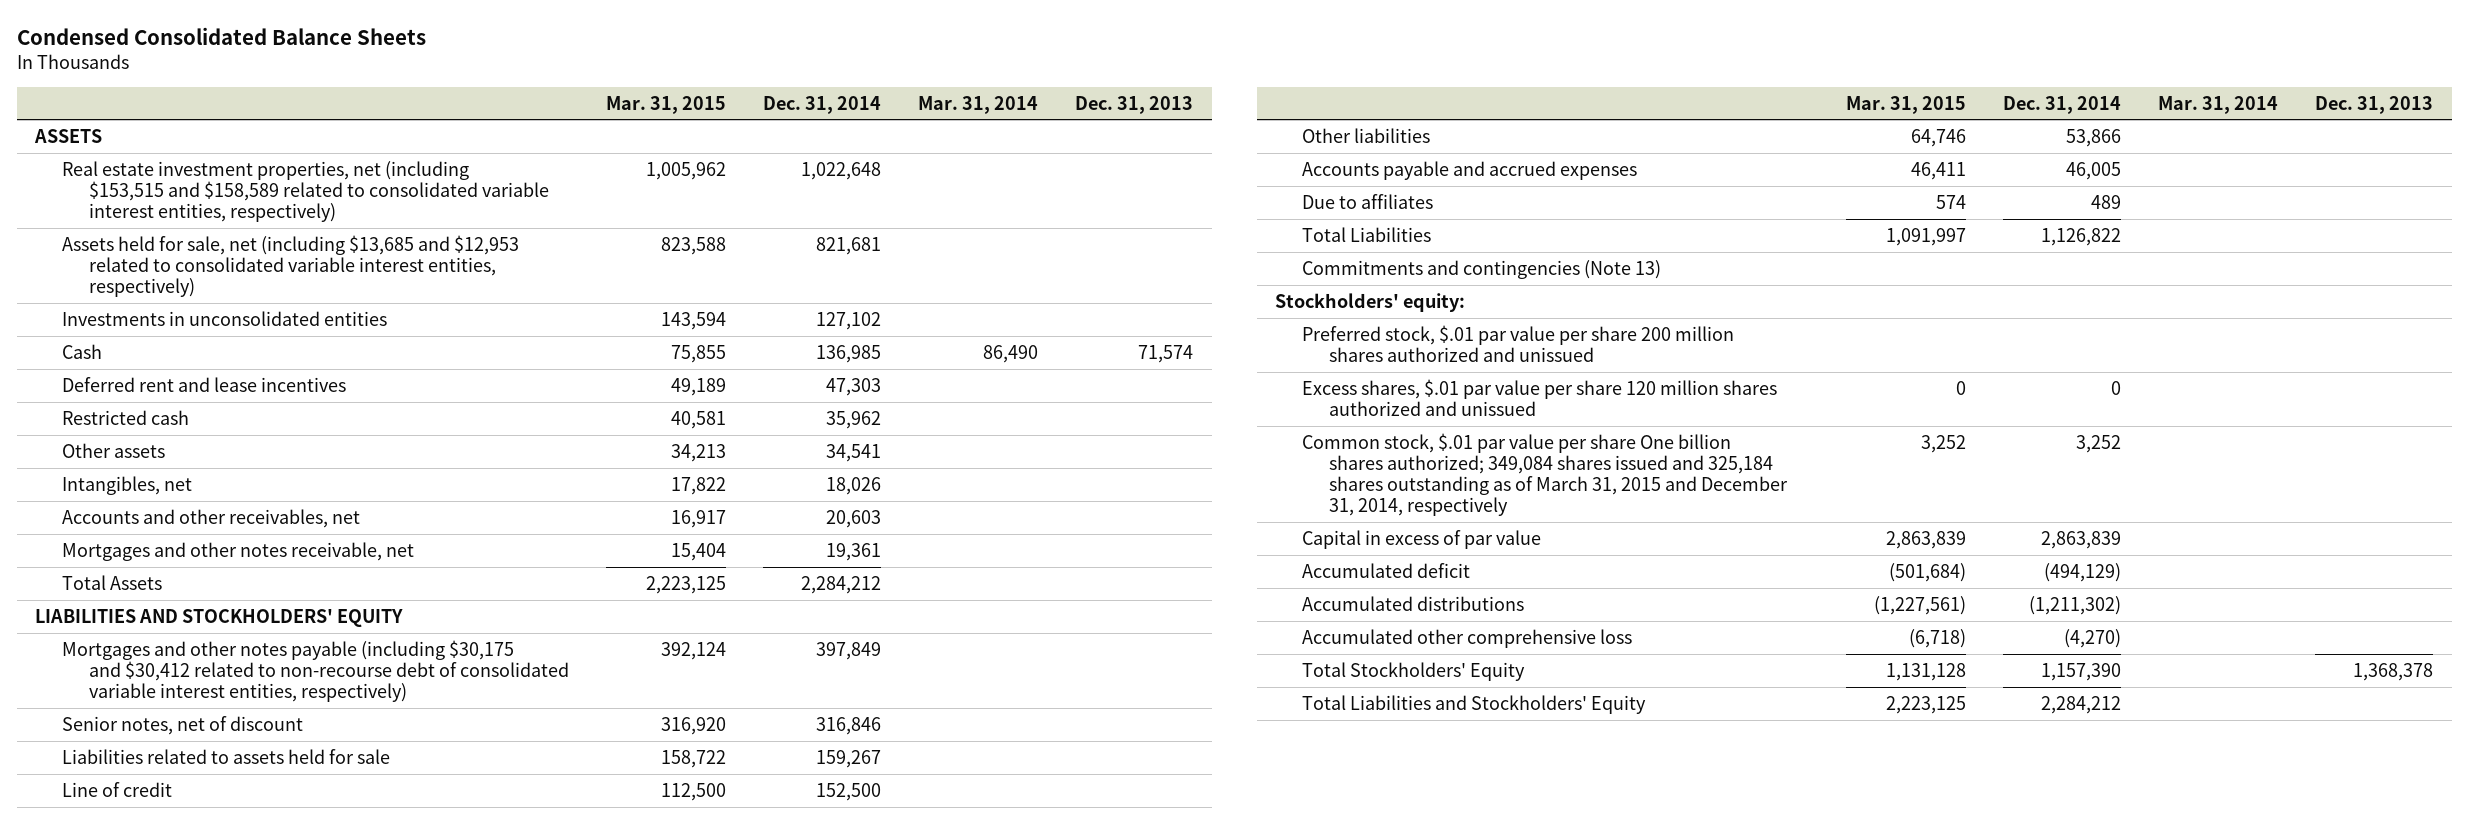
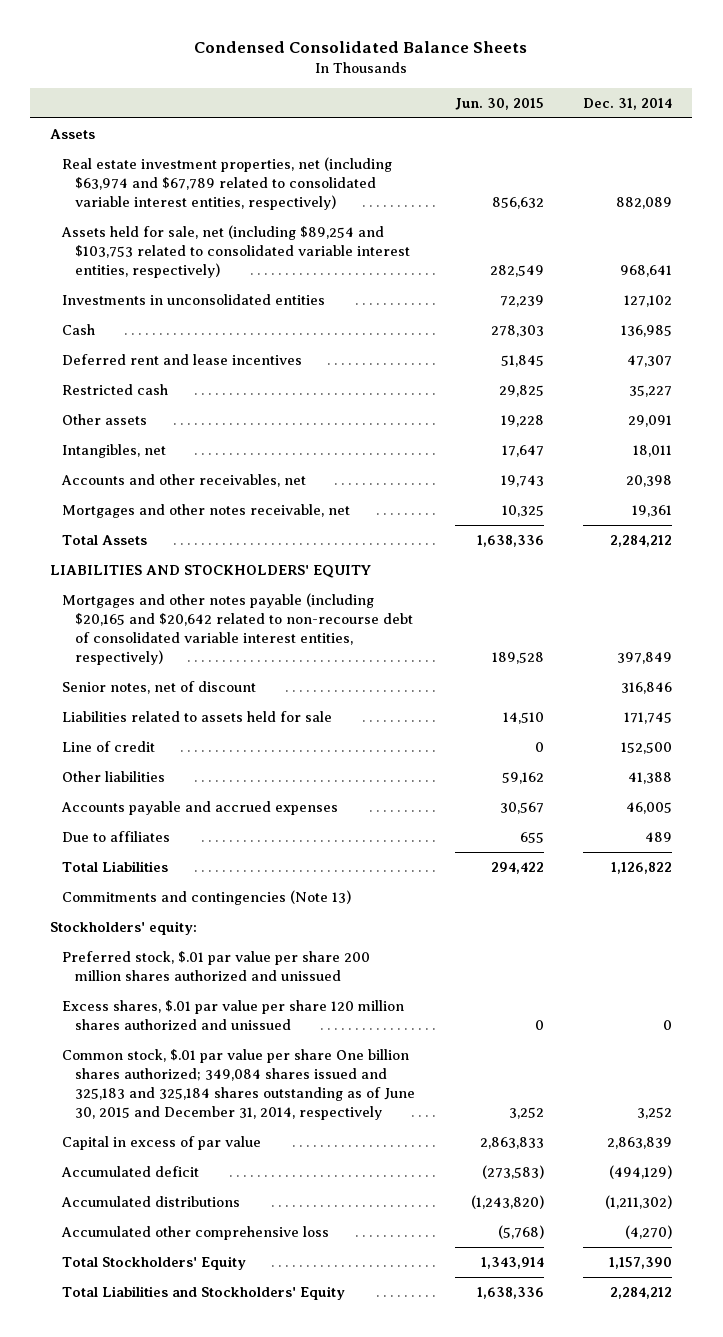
- | Mar. 31, 2015 | Dec. 31, 2014 | Mar. 31, 2014 | Dec. 31, 2013
+ | Jun. 30, 2015 | Dec. 31, 2014
- ASSETS
- Real estate investment properties, net (including $153,515 and $158,589 related to consolidated variable interest entities, respectively) | 1,005,962 | 1,022,648 | |
- Assets held for sale, net (including $13,685 and $12,953 related to consolidated variable interest entities, respectively) | 823,588 | 821,681 | |
+ Assets
+ Real estate investment properties, net (including $63,974 and $67,789 related to consolidated variable interest entities, respectively) | 856,632 | 882,089
+ Assets held for sale, net (including $89,254 and $103,753 related to consolidated variable interest entities, respectively) | 282,549 | 968,641
- Deferred rent and lease incentives | 49,189 | 47,303 | |
- Restricted cash | 40,581 | 35,962 | |
- Other assets | 34,213 | 34,541 | |
- Intangibles, net | 17,822 | 18,026 | |
- Accounts and other receivables, net | 16,917 | 20,603 | |
+ Deferred rent and lease incentives | 51,845 | 47,307
+ Restricted cash | 29,825 | 35,227
+ Other assets | 19,228 | 29,091
+ Intangibles, net | 17,647 | 18,011
+ Accounts and other receivables, net | 19,743 | 20,398
- Mortgages and other notes payable (including $30,175 and $30,412 related to non-recourse debt of consolidated variable interest entities, respectively) | 392,124 | 397,849 | |
+ Mortgages and other notes payable (including $20,165 and $20,642 related to non-recourse debt of consolidated variable interest entities, respectively) | 189,528 | 397,849
- Liabilities related to assets held for sale | 158,722 | 159,267 | |
+ Liabilities related to assets held for sale | 14,510 | 171,745
- Other liabilities | 64,746 | 53,866 | |
+ Other liabilities | 59,162 | 41,388
- Common stock, $.01 par value per share One billion shares authorized; 349,084 shares issued and 325,184 shares outstanding as of March 31, 2015 and December 31, 2014, respectively | 3,252 | 3,252 | |
+ Common stock, $.01 par value per share One billion shares authorized; 349,084 shares issued and 325,183 and 325,184 shares outstanding as of June 30, 2015 and December 31, 2014, respectively | 3,252 | 3,252

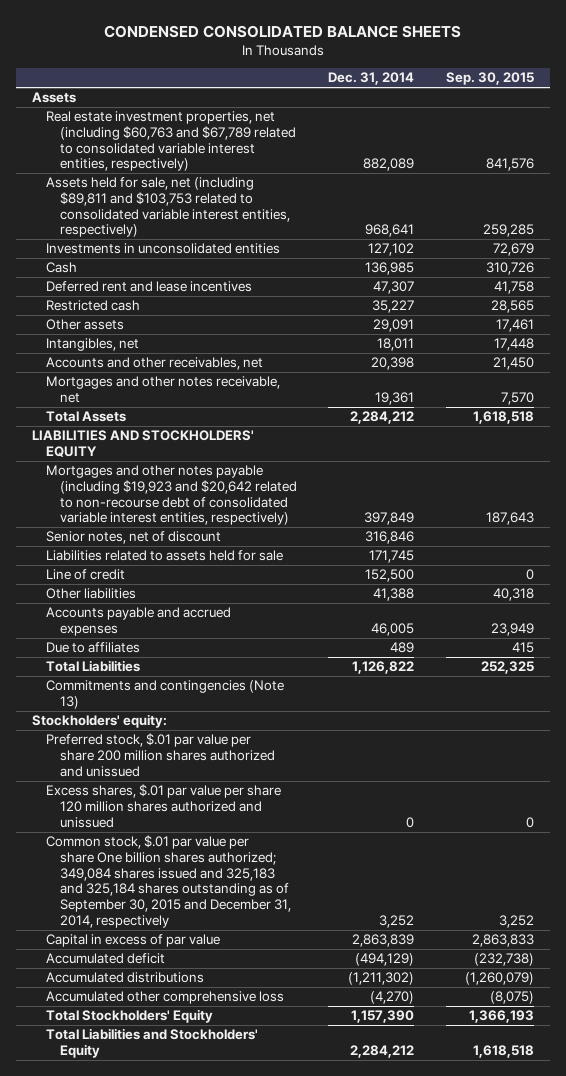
- Condensed Consolidated Balance Sheets
+ CONDENSED CONSOLIDATED BALANCE SHEETS
- | Jun. 30, 2015 | Dec. 31, 2014
+ | Dec. 31, 2014 | Sep. 30, 2015
- Real estate investment properties, net (including $63,974 and $67,789 related to consolidated variable interest entities, respectively) | 856,632 | 882,089
- Assets held for sale, net (including $89,254 and $103,753 related to consolidated variable interest entities, respectively) | 282,549 | 968,641
+ Real estate investment properties, net (including $60,763 and $67,789 related to consolidated variable interest entities, respectively) | 882,089 | 841,576
+ Assets held for sale, net (including $89,811 and $103,753 related to consolidated variable interest entities, respectively) | 968,641 | 259,285
- Mortgages and other notes payable (including $20,165 and $20,642 related to non-recourse debt of consolidated variable interest entities, respectively) | 189,528 | 397,849
+ Mortgages and other notes payable (including $19,923 and $20,642 related to non-recourse debt of consolidated variable interest entities, respectively) | 397,849 | 187,643
- Common stock, $.01 par value per share One billion shares authorized; 349,084 shares issued and 325,183 and 325,184 shares outstanding as of June 30, 2015 and December 31, 2014, respectively | 3,252 | 3,252
+ Common stock, $.01 par value per share One billion shares authorized; 349,084 shares issued and 325,183 and 325,184 shares outstanding as of September 30, 2015 and December 31, 2014, respectively | 3,252 | 3,252

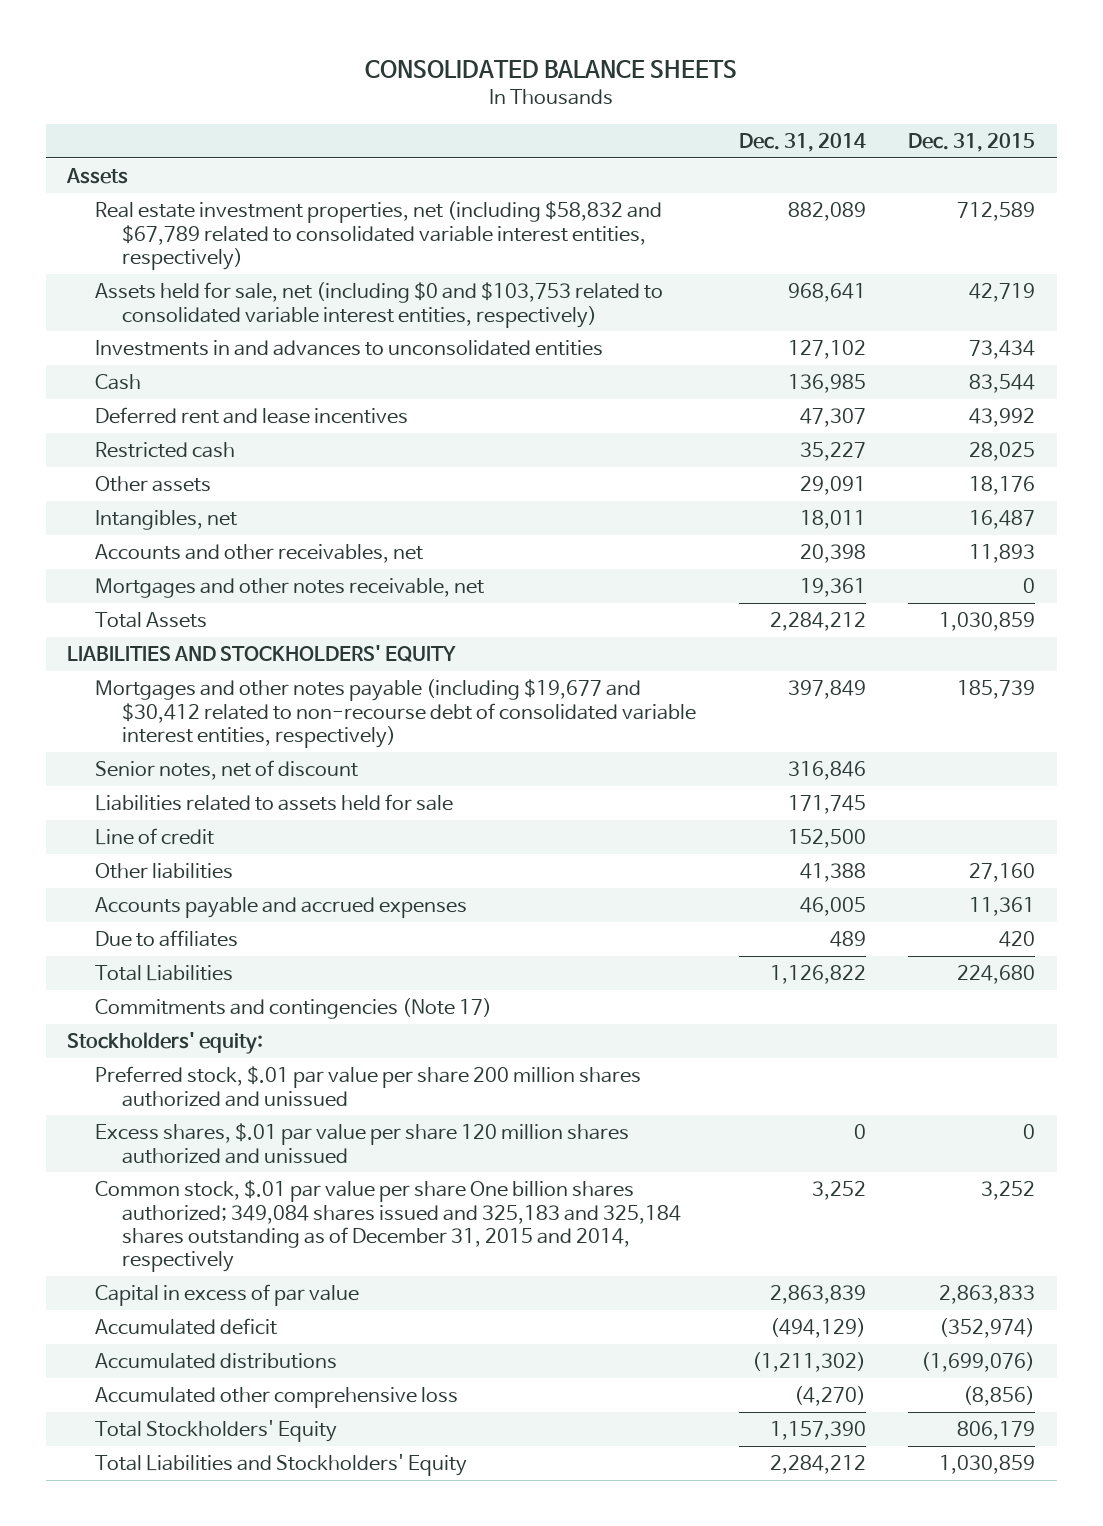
- CONDENSED CONSOLIDATED BALANCE SHEETS
+ CONSOLIDATED BALANCE SHEETS
- | Dec. 31, 2014 | Sep. 30, 2015
+ | Dec. 31, 2014 | Dec. 31, 2015
- Real estate investment properties, net (including $60,763 and $67,789 related to consolidated variable interest entities, respectively) | 882,089 | 841,576
- Assets held for sale, net (including $89,811 and $103,753 related to consolidated variable interest entities, respectively) | 968,641 | 259,285
- Investments in unconsolidated entities | 127,102 | 72,679
+ Real estate investment properties, net (including $58,832 and $67,789 related to consolidated variable interest entities, respectively) | 882,089 | 712,589
+ Assets held for sale, net (including $0 and $103,753 related to consolidated variable interest entities, respectively) | 968,641 | 42,719
+ Investments in and advances to unconsolidated entities | 127,102 | 73,434
- Mortgages and other notes payable (including $19,923 and $20,642 related to non-recourse debt of consolidated variable interest entities, respectively) | 397,849 | 187,643
+ Mortgages and other notes payable (including $19,677 and $30,412 related to non-recourse debt of consolidated variable interest entities, respectively) | 397,849 | 185,739
- Commitments and contingencies (Note 13)
+ Commitments and contingencies (Note 17)
- Common stock, $.01 par value per share One billion shares authorized; 349,084 shares issued and 325,183 and 325,184 shares outstanding as of September 30, 2015 and December 31, 2014, respectively | 3,252 | 3,252
+ Common stock, $.01 par value per share One billion shares authorized; 349,084 shares issued and 325,183 and 325,184 shares outstanding as of December 31, 2015 and 2014, respectively | 3,252 | 3,252

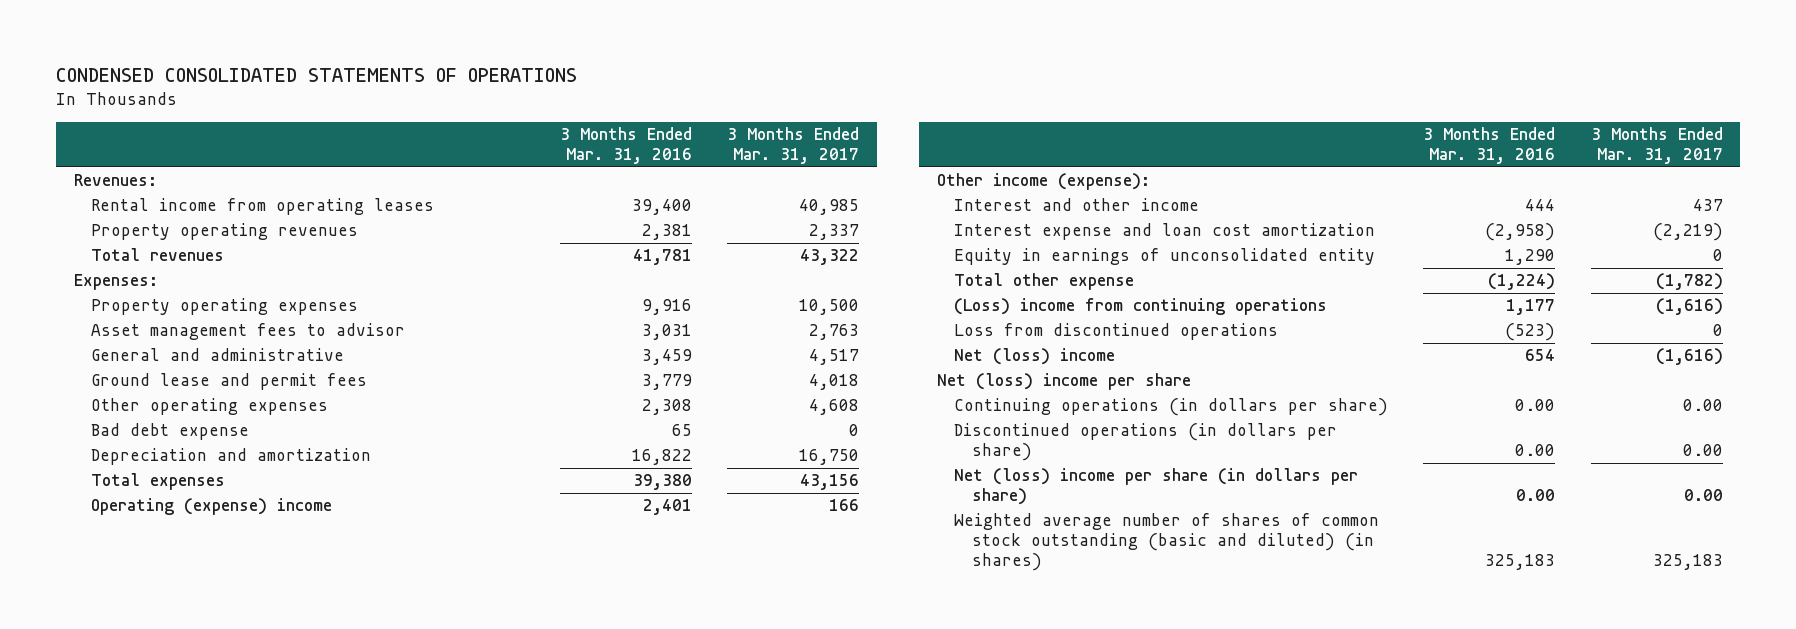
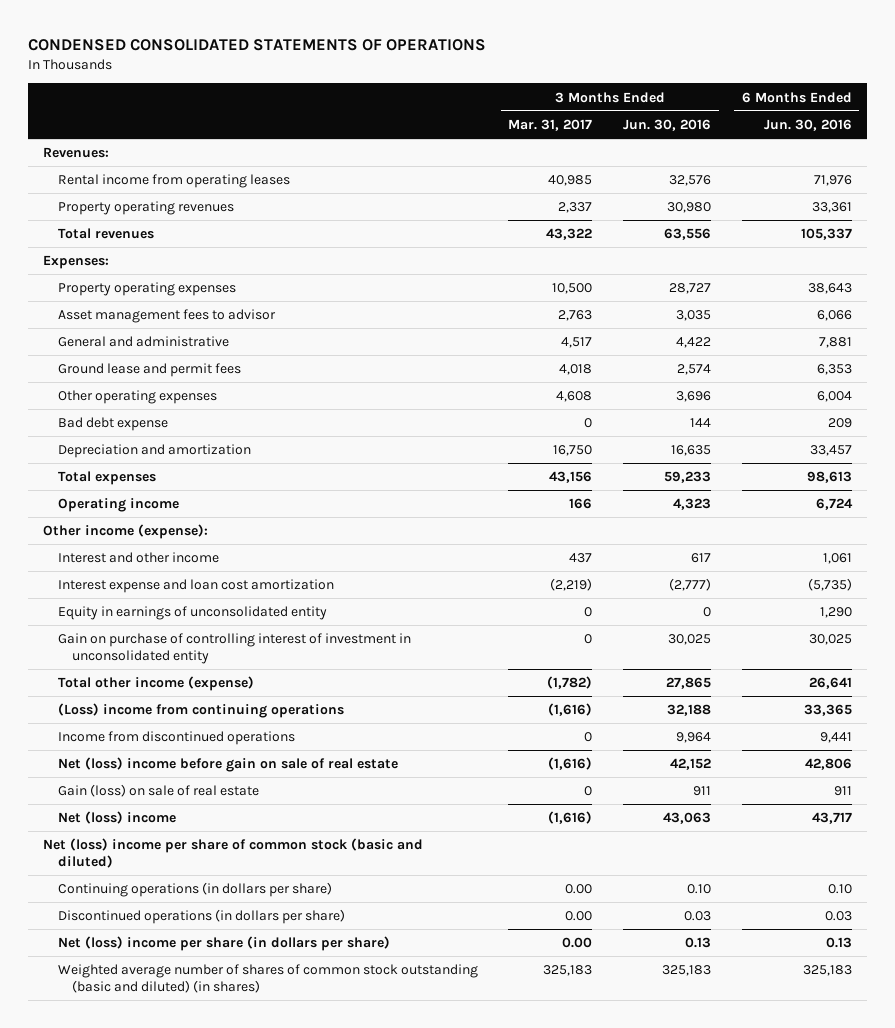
- | 3 Months Ended Mar. 31, 2016 | 3 Months Ended Mar. 31, 2017
+ | 3 Months Ended Mar. 31, 2017 | 3 Months Ended Jun. 30, 2016 | 6 Months Ended Jun. 30, 2016
- Operating (expense) income | 2,401 | 166
+ Operating income | 166 | 4,323 | 6,724
- Total other expense | (1,224) | (1,782)
+ Gain on purchase of controlling interest of investment in unconsolidated entity | 0 | 30,025 | 30,025
+ Total other income (expense) | (1,782) | 27,865 | 26,641
- Loss from discontinued operations | (523) | 0
+ Income from discontinued operations | 0 | 9,964 | 9,441
+ Net (loss) income before gain on sale of real estate | (1,616) | 42,152 | 42,806
+ Gain (loss) on sale of real estate | 0 | 911 | 911
- Net (loss) income per share
+ Net (loss) income per share of common stock (basic and diluted)

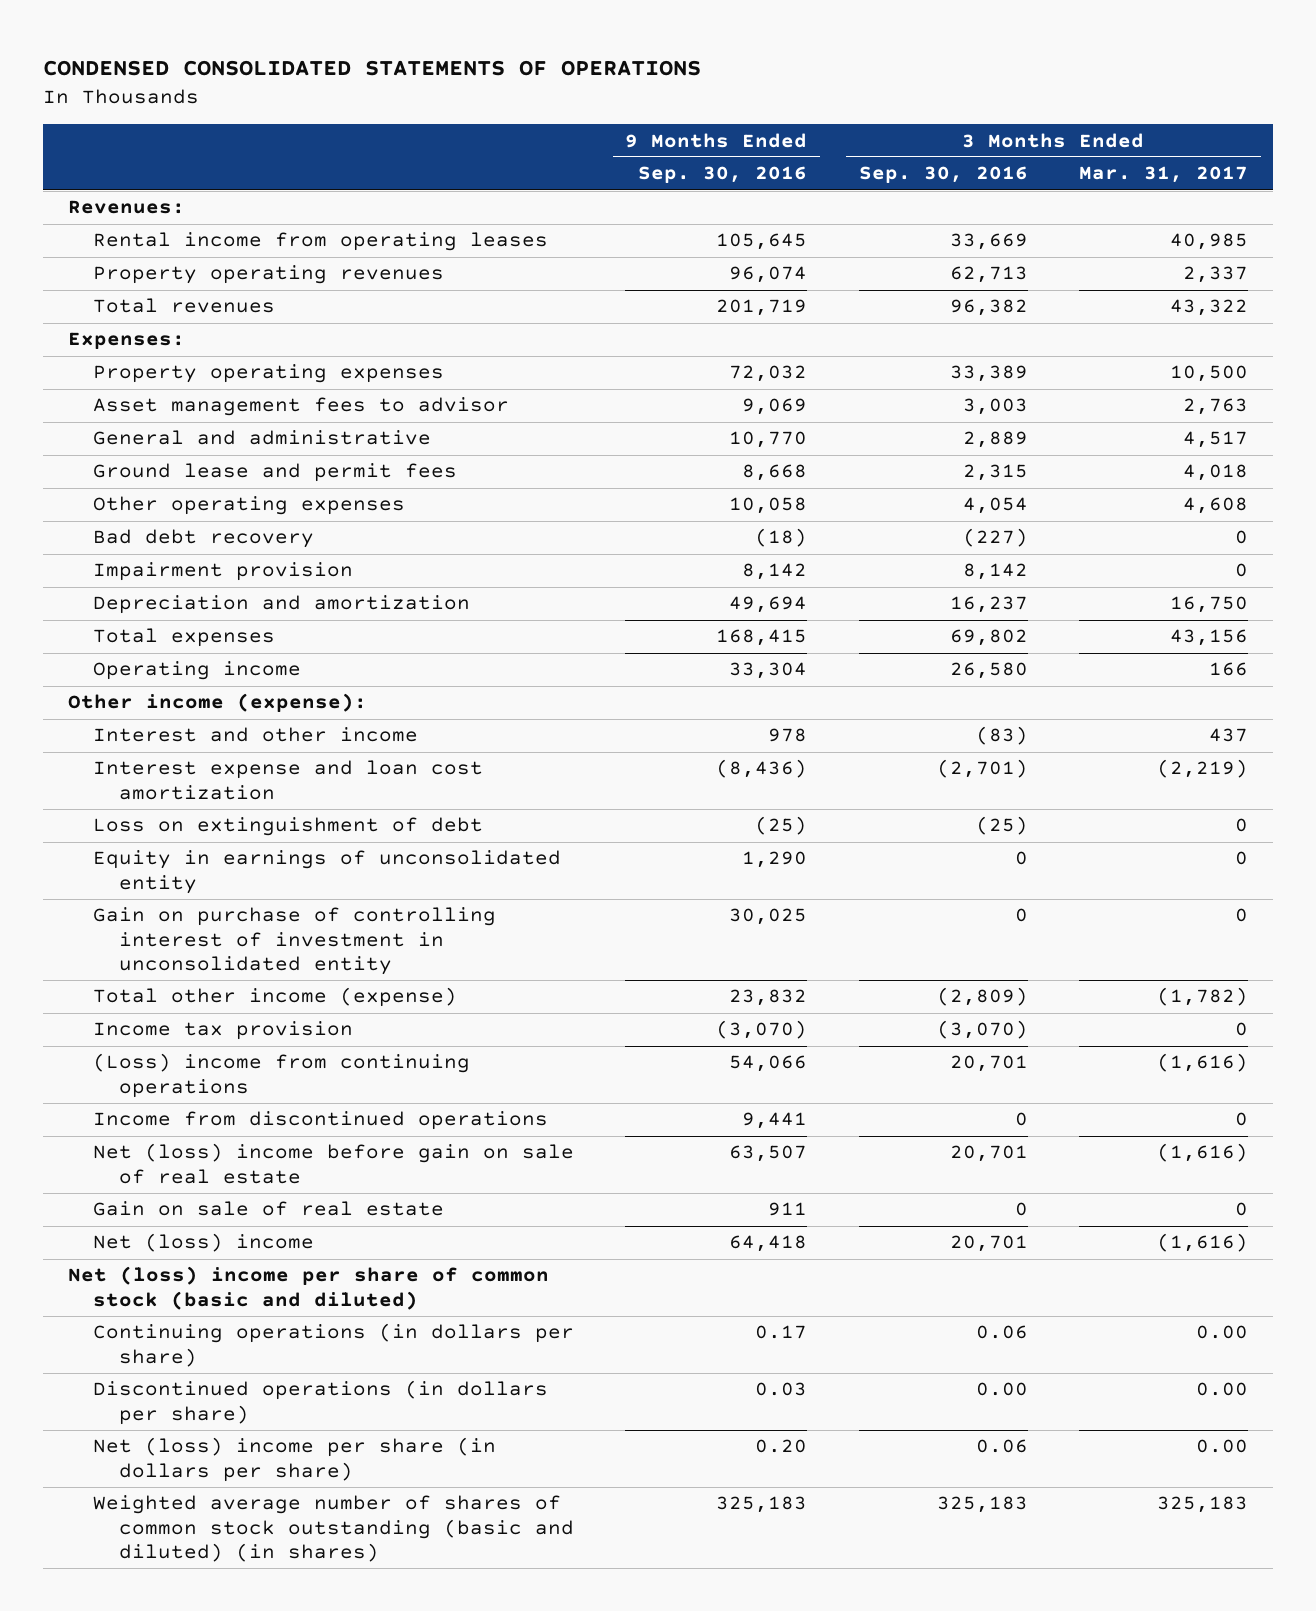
- | 3 Months Ended Mar. 31, 2017 | 3 Months Ended Jun. 30, 2016 | 6 Months Ended Jun. 30, 2016
+ | 9 Months Ended Sep. 30, 2016 | 3 Months Ended Sep. 30, 2016 | 3 Months Ended Mar. 31, 2017
- Bad debt expense | 0 | 144 | 209
+ Bad debt recovery | (18) | (227) | 0
+ Impairment provision | 8,142 | 8,142 | 0
+ Loss on extinguishment of debt | (25) | (25) | 0
+ Income tax provision | (3,070) | (3,070) | 0
- Gain (loss) on sale of real estate | 0 | 911 | 911
+ Gain on sale of real estate | 911 | 0 | 0

